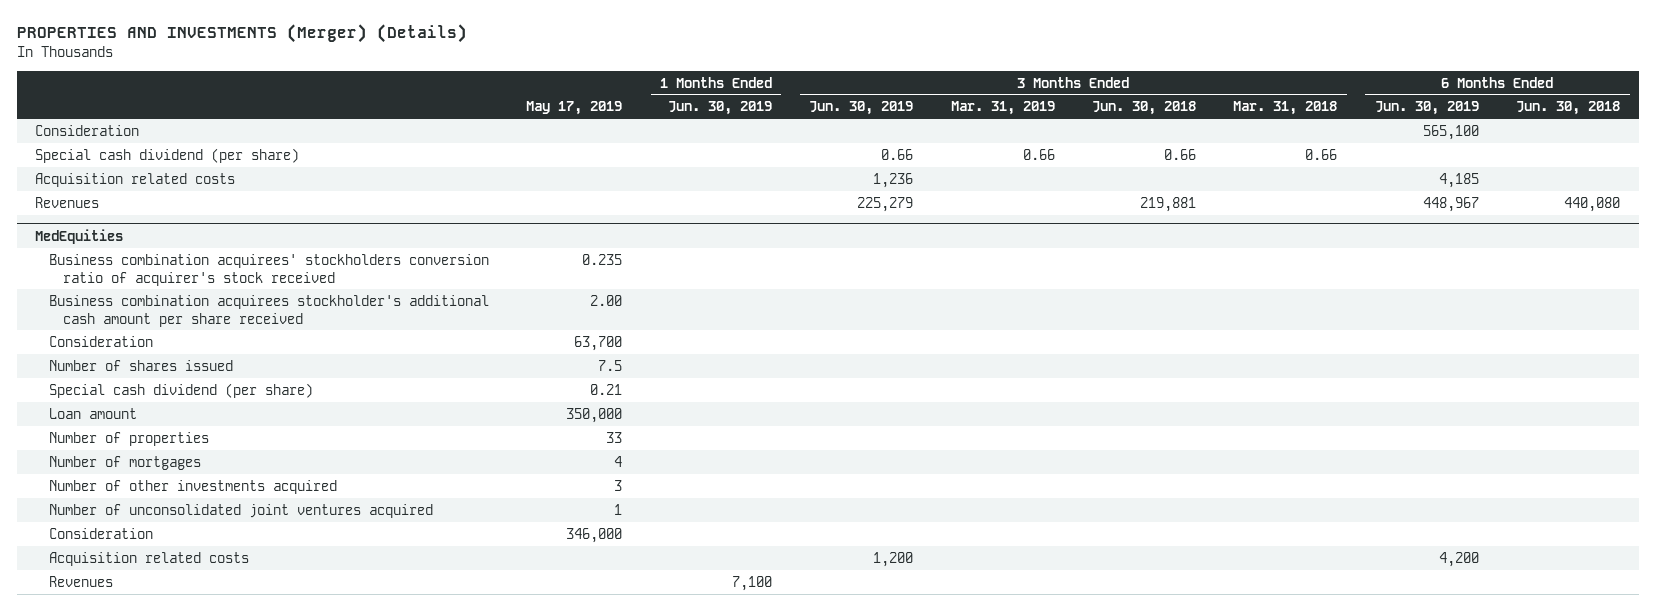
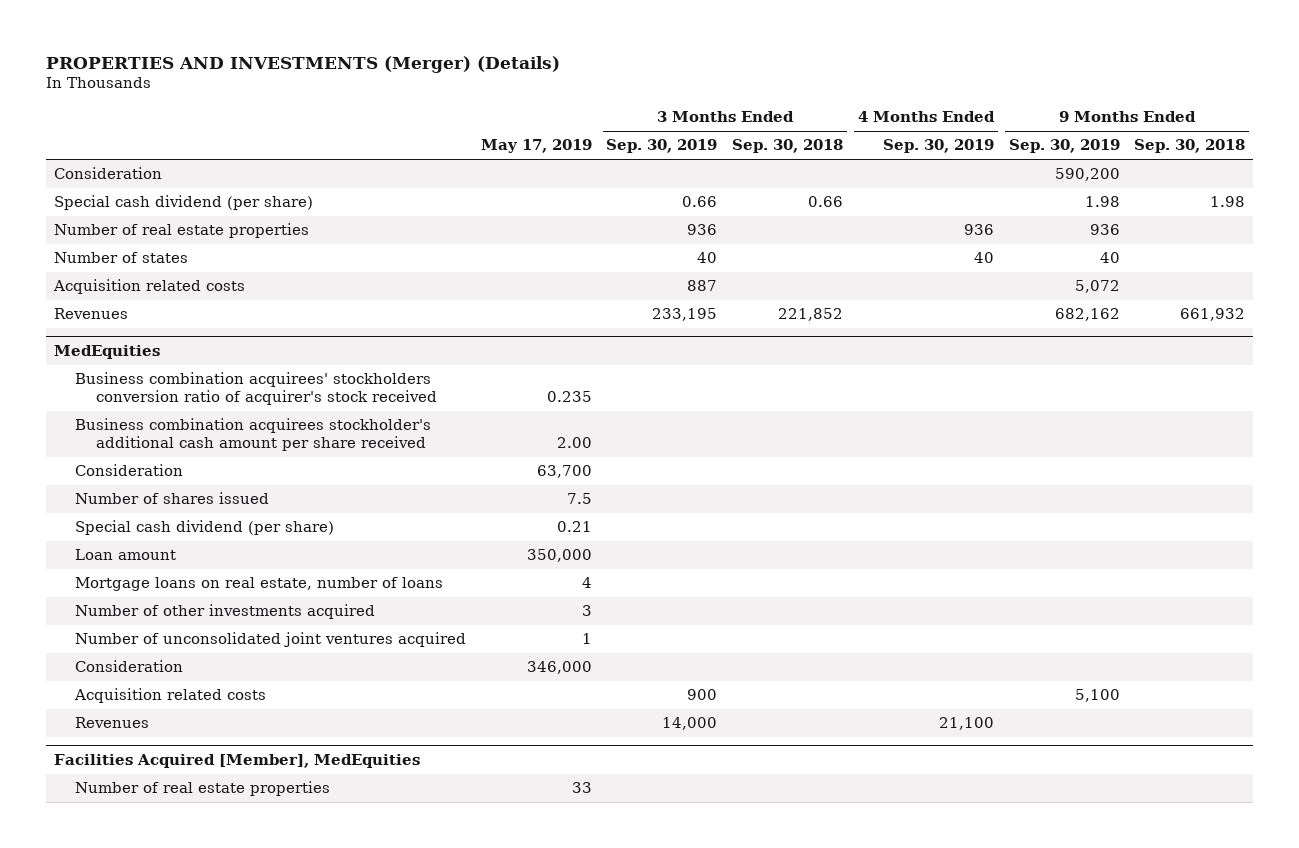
- | May 17, 2019 | 1 Months Ended Jun. 30, 2019 | 3 Months Ended Jun. 30, 2019 | 3 Months Ended Mar. 31, 2019 | 3 Months Ended Jun. 30, 2018 | 3 Months Ended Mar. 31, 2018 | 6 Months Ended Jun. 30, 2019 | 6 Months Ended Jun. 30, 2018
+ | May 17, 2019 | 3 Months Ended Sep. 30, 2019 | 3 Months Ended Sep. 30, 2018 | 4 Months Ended Sep. 30, 2019 | 9 Months Ended Sep. 30, 2019 | 9 Months Ended Sep. 30, 2018
+ Number of real estate properties | | 936 | | 936 | 936 |
+ Number of states | | 40 | | 40 | 40 |
@ MedEquities
- Number of properties | 33 | | | | | | |
- Number of mortgages | 4 | | | | | | |
+ Mortgage loans on real estate, number of loans | 4 | | | | |
+ Facilities Acquired [Member], MedEquities
+ Number of real estate properties | 33 | | | | |

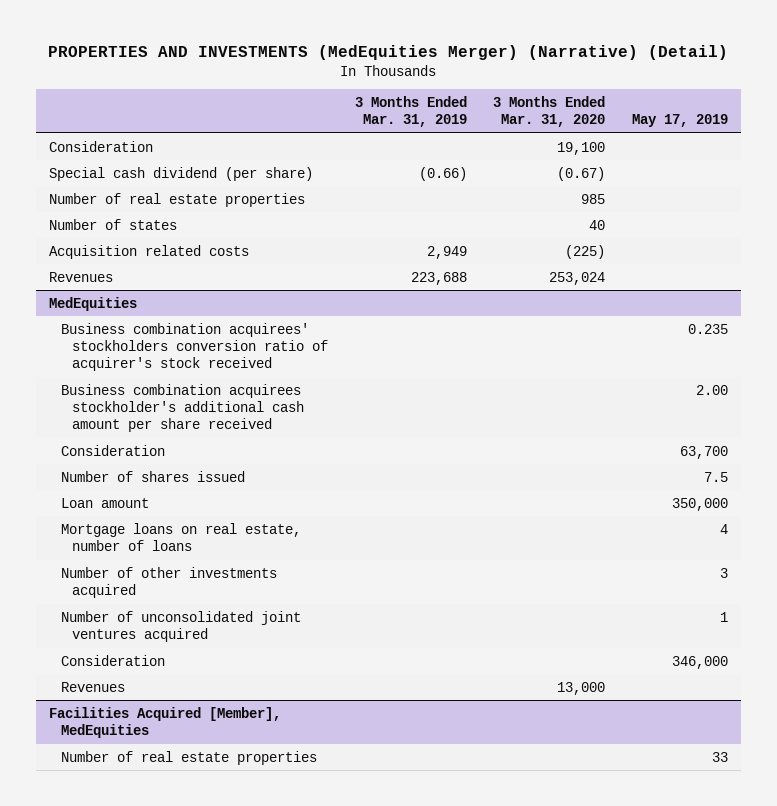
- PROPERTIES AND INVESTMENTS (Merger) (Details)
+ PROPERTIES AND INVESTMENTS (MedEquities Merger) (Narrative) (Detail)
- | May 17, 2019 | 3 Months Ended Sep. 30, 2019 | 3 Months Ended Sep. 30, 2018 | 4 Months Ended Sep. 30, 2019 | 9 Months Ended Sep. 30, 2019 | 9 Months Ended Sep. 30, 2018
+ | 3 Months Ended Mar. 31, 2019 | 3 Months Ended Mar. 31, 2020 | May 17, 2019
@ MedEquities
- Special cash dividend (per share) | 0.21 | | | | |
- Acquisition related costs | | 900 | | | 5,100 |

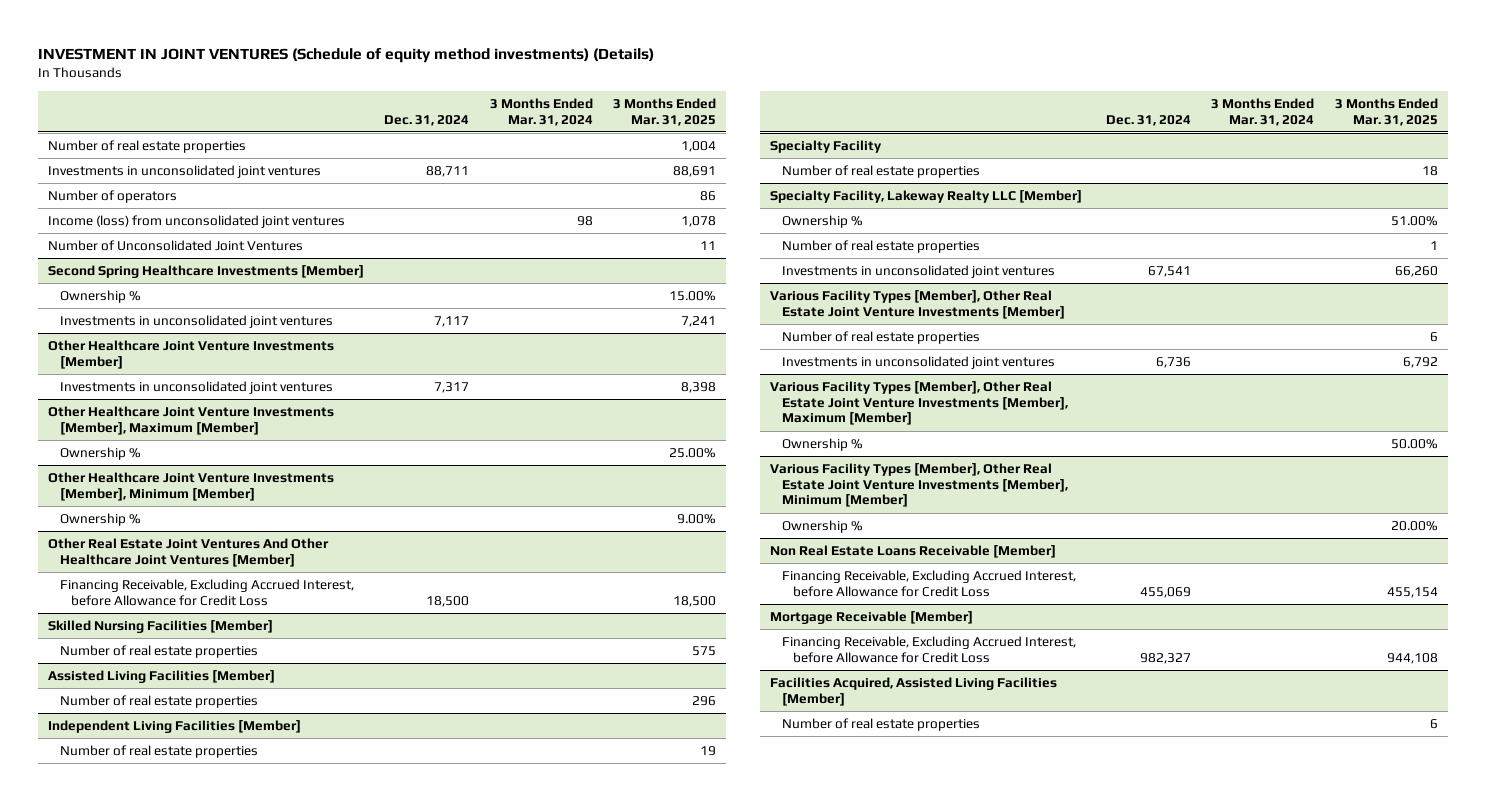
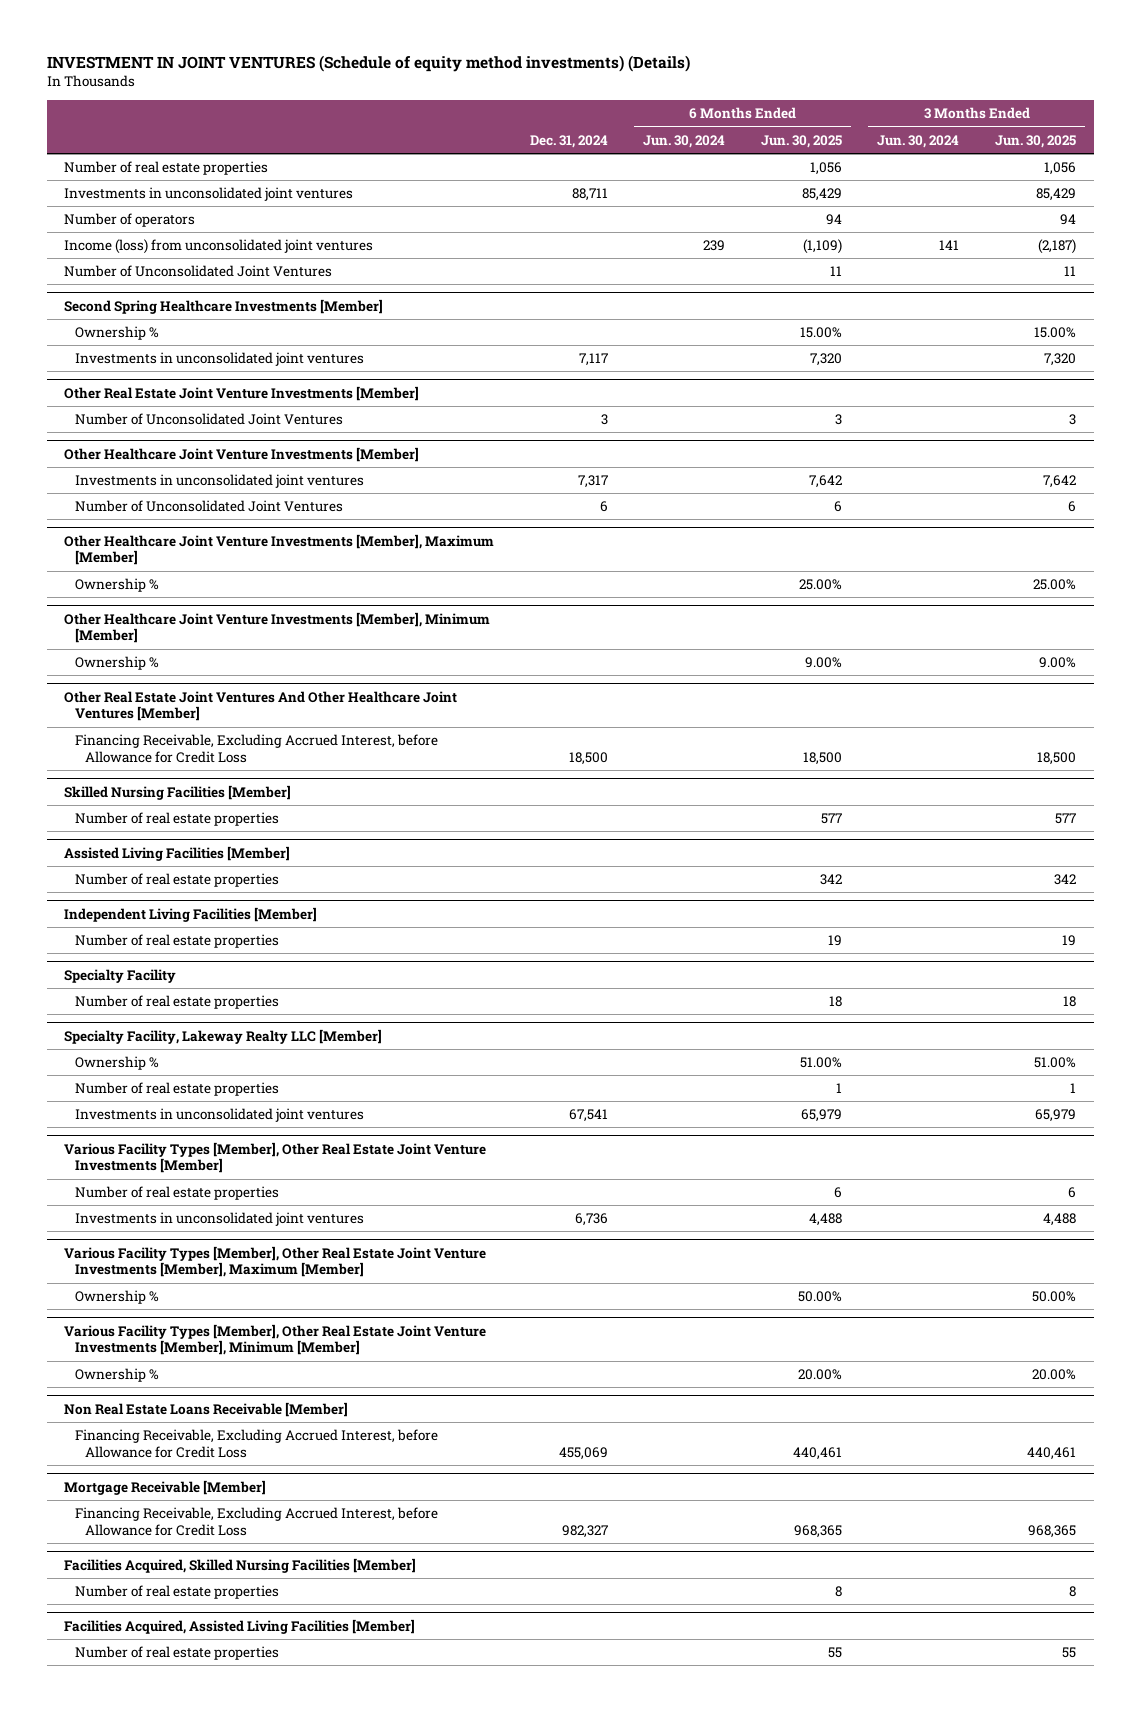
- | Dec. 31, 2024 | 3 Months Ended Mar. 31, 2024 | 3 Months Ended Mar. 31, 2025
+ | Dec. 31, 2024 | 6 Months Ended Jun. 30, 2024 | 6 Months Ended Jun. 30, 2025 | 3 Months Ended Jun. 30, 2024 | 3 Months Ended Jun. 30, 2025
+ Other Real Estate Joint Venture Investments [Member]
+ Number of Unconsolidated Joint Ventures | 3 | | 3 | | 3
@ Other Healthcare Joint Venture Investments [Member]
+ Number of Unconsolidated Joint Ventures | 6 | | 6 | | 6
+ Facilities Acquired, Skilled Nursing Facilities [Member]
+ Number of real estate properties | | | 8 | | 8

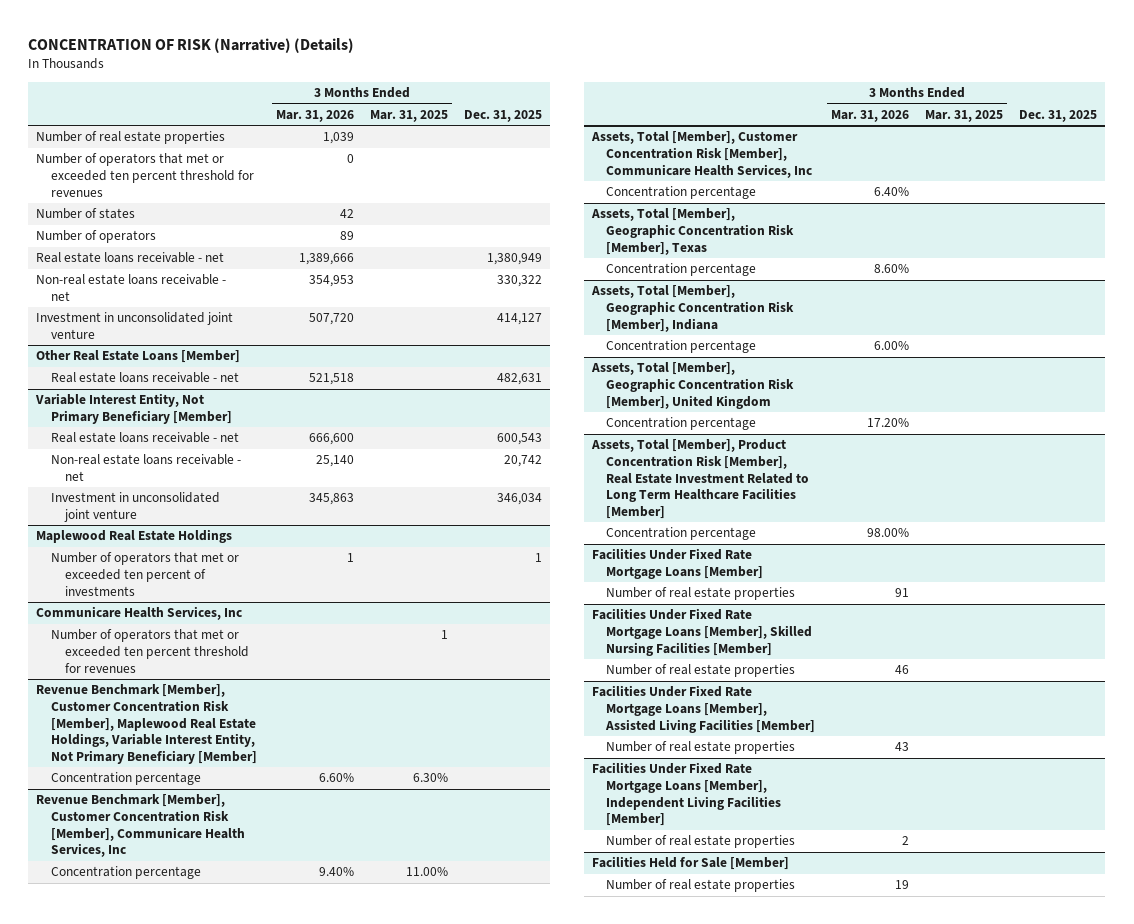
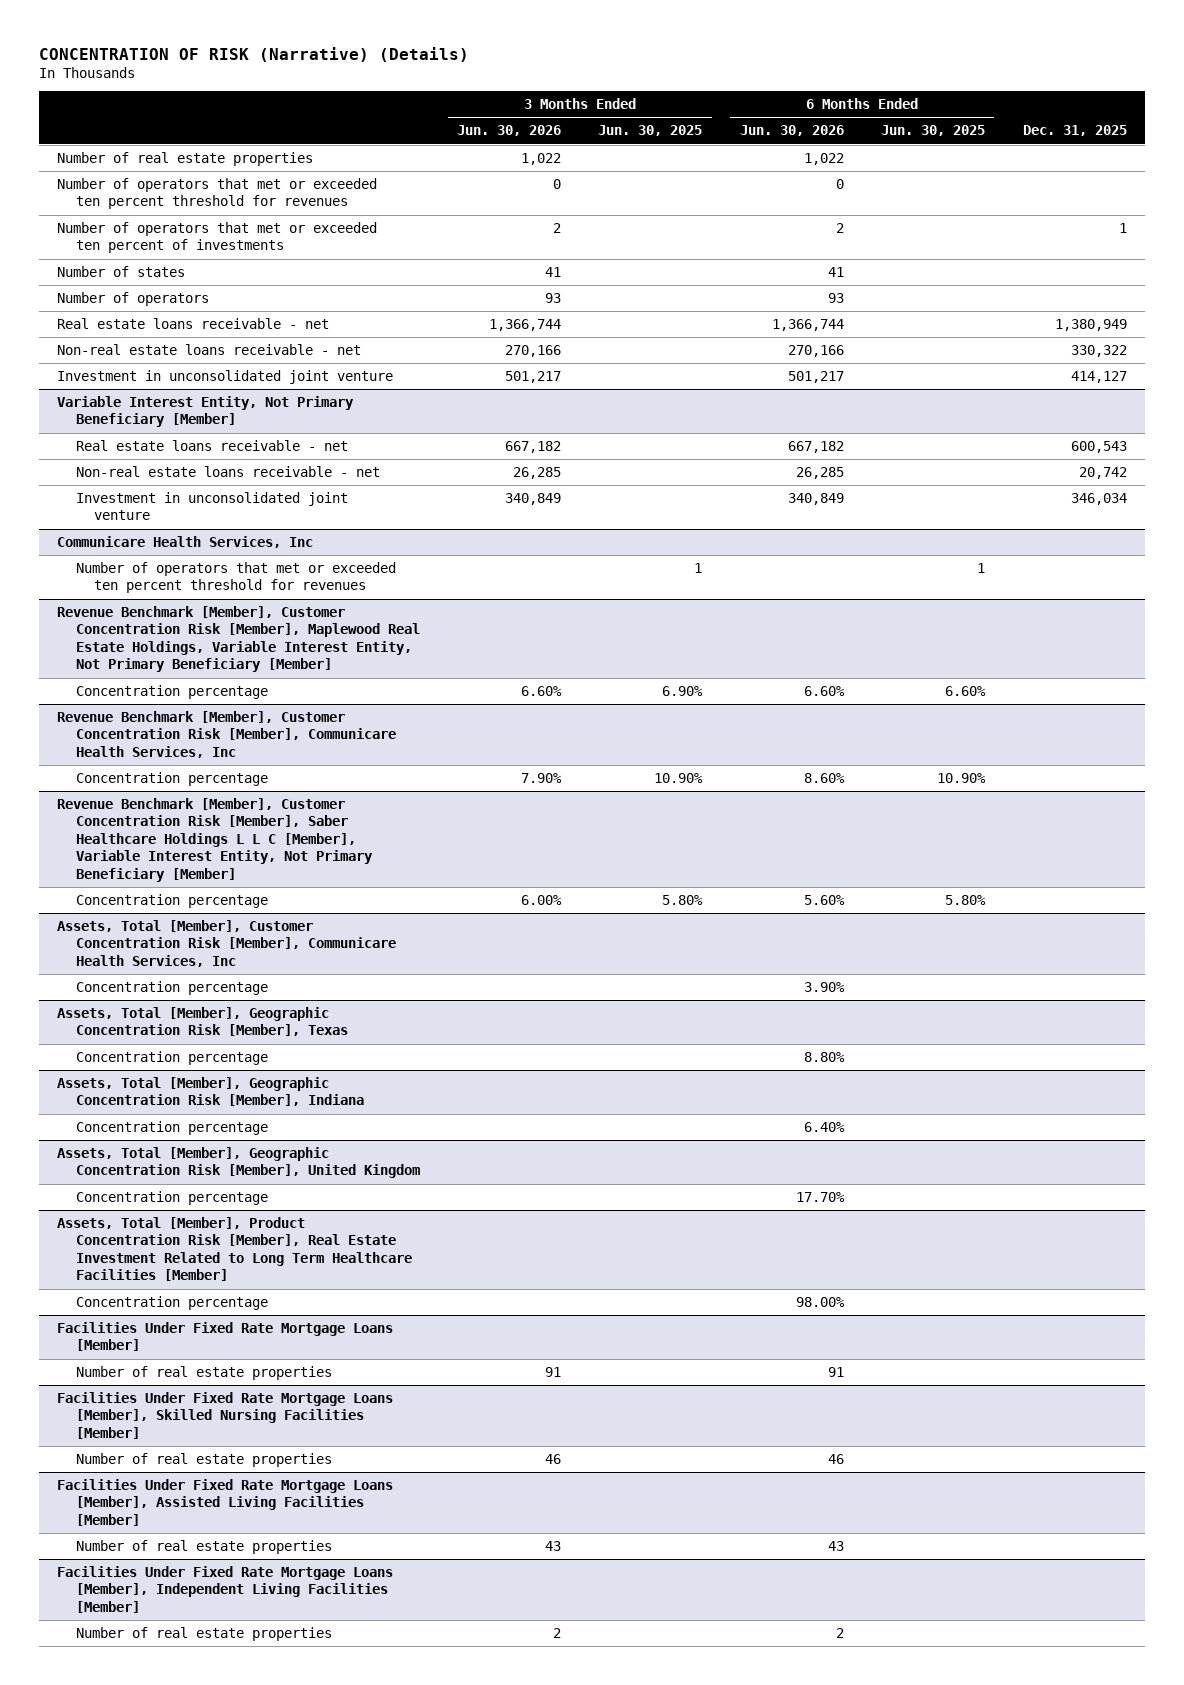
- | 3 Months Ended Mar. 31, 2026 | 3 Months Ended Mar. 31, 2025 | Dec. 31, 2025
+ | 3 Months Ended Jun. 30, 2026 | 3 Months Ended Jun. 30, 2025 | 6 Months Ended Jun. 30, 2026 | 6 Months Ended Jun. 30, 2025 | Dec. 31, 2025
+ Number of operators that met or exceeded ten percent of investments | 2 | | 2 | | 1
- Other Real Estate Loans [Member]
- Real estate loans receivable - net | 521,518 | | 482,631
- Maplewood Real Estate Holdings
- Number of operators that met or exceeded ten percent of investments | 1 | | 1
+ Revenue Benchmark [Member], Customer Concentration Risk [Member], Saber Healthcare Holdings L L C [Member], Variable Interest Entity, Not Primary Beneficiary [Member]
+ Concentration percentage | 6.00% | 5.80% | 5.60% | 5.80% |
- Facilities Held for Sale [Member]
- Number of real estate properties | 19 | |

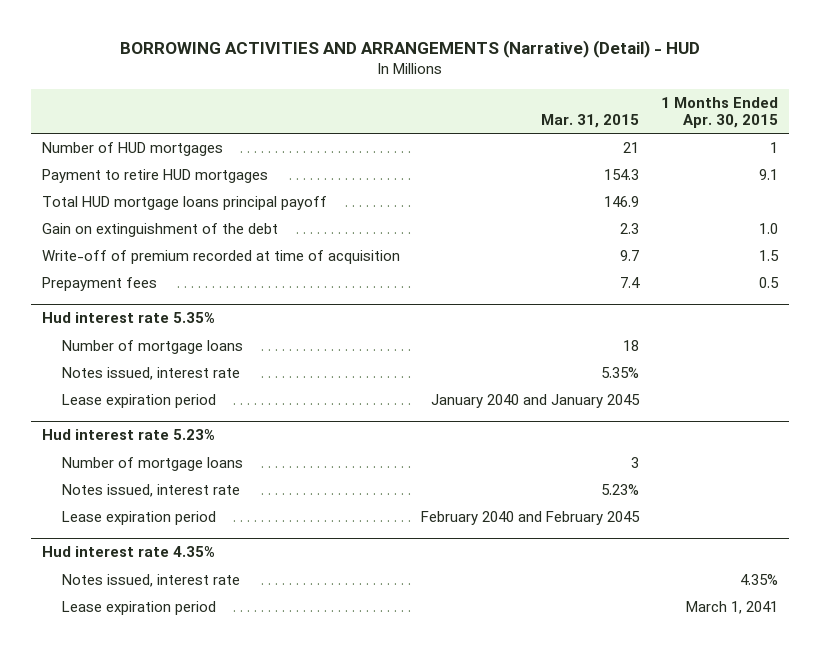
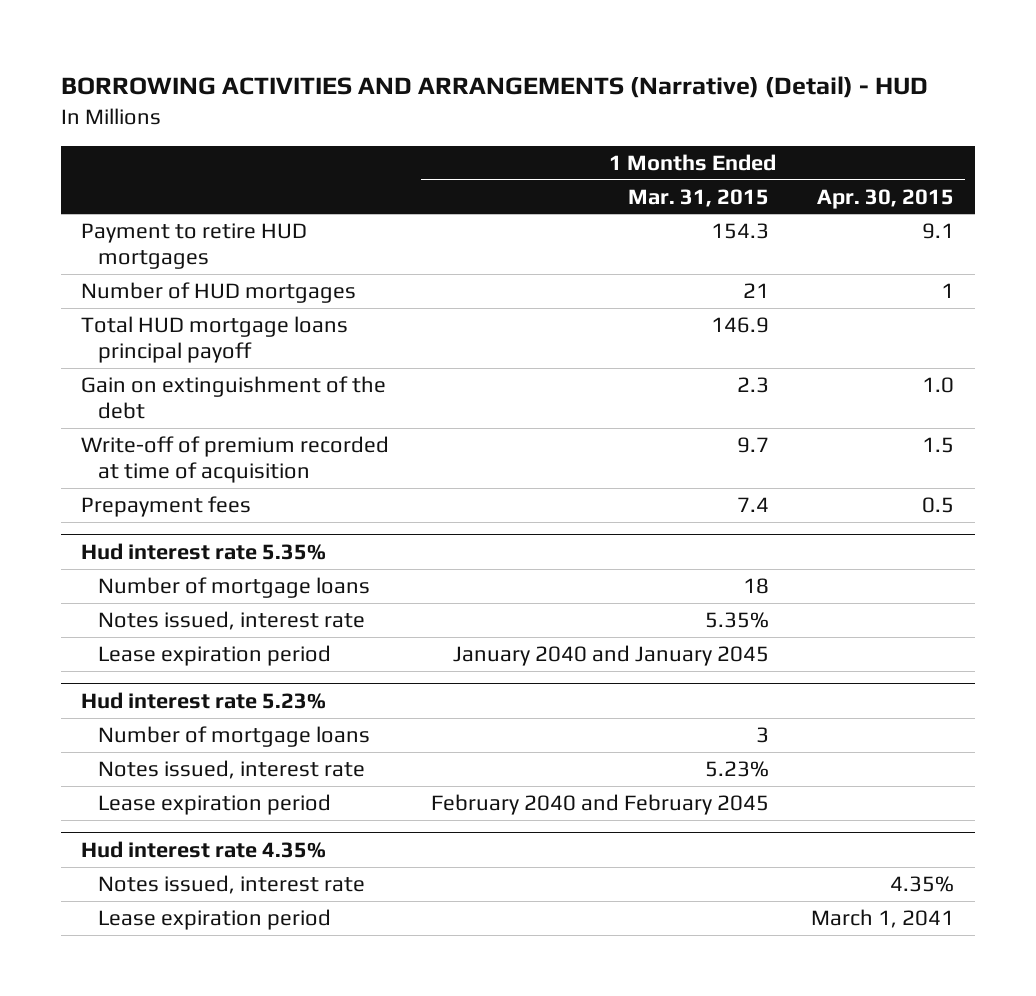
- | Mar. 31, 2015 | 1 Months Ended Apr. 30, 2015
+ | 1 Months Ended Mar. 31, 2015 | 1 Months Ended Apr. 30, 2015
moved down: Number of HUD mortgages | 21 | 1

